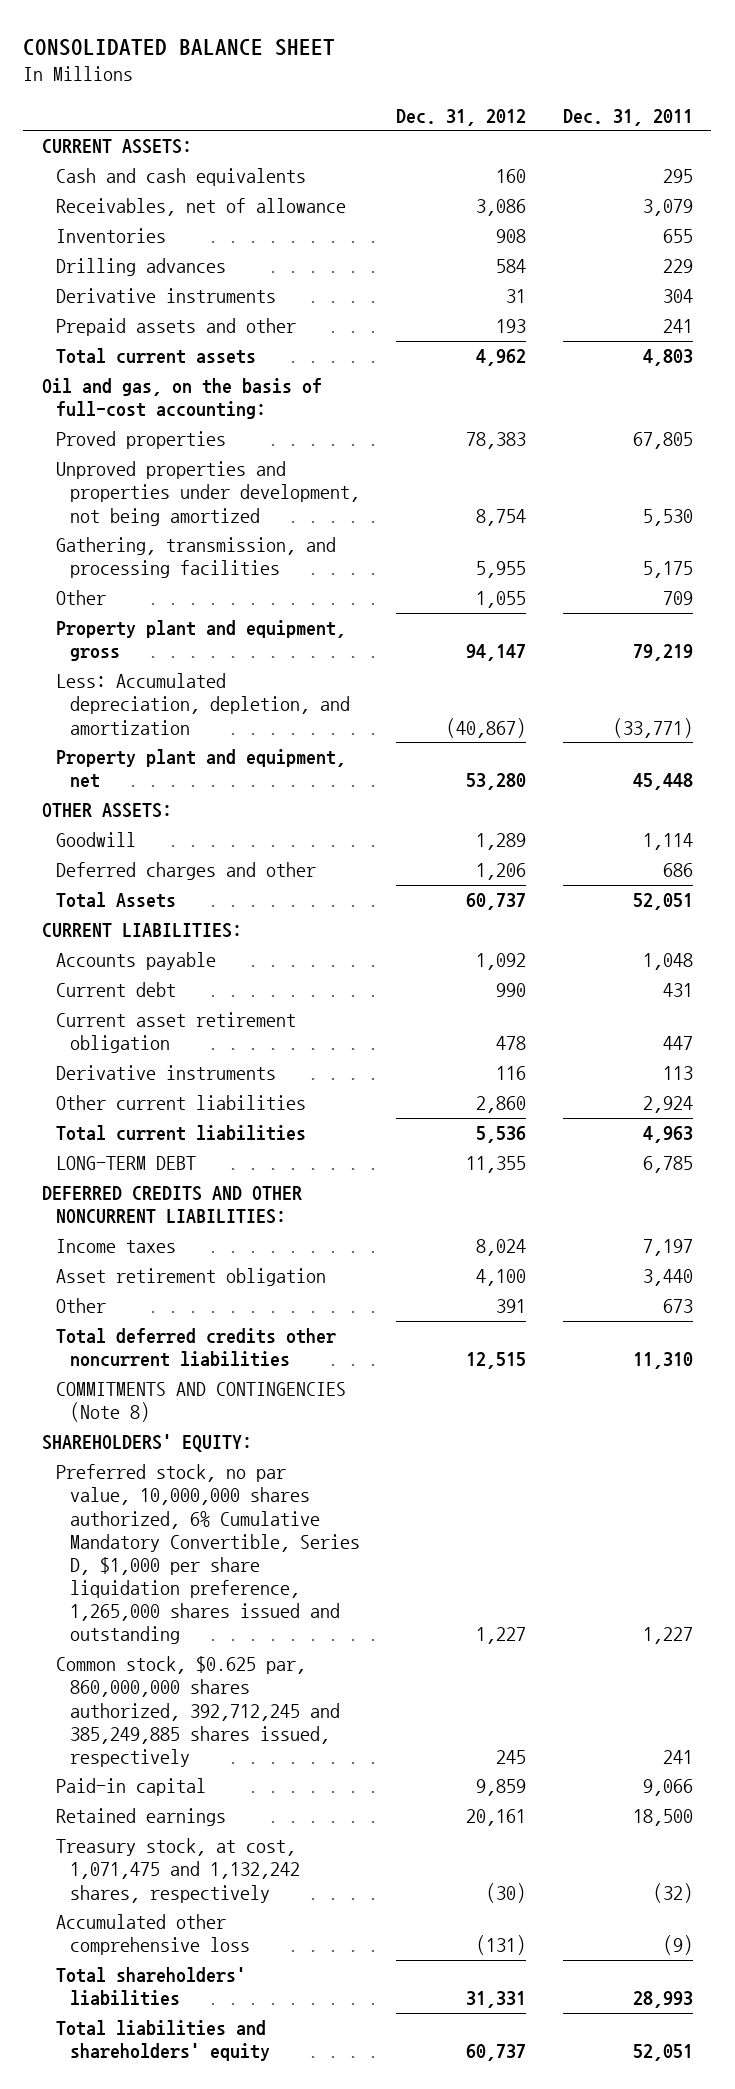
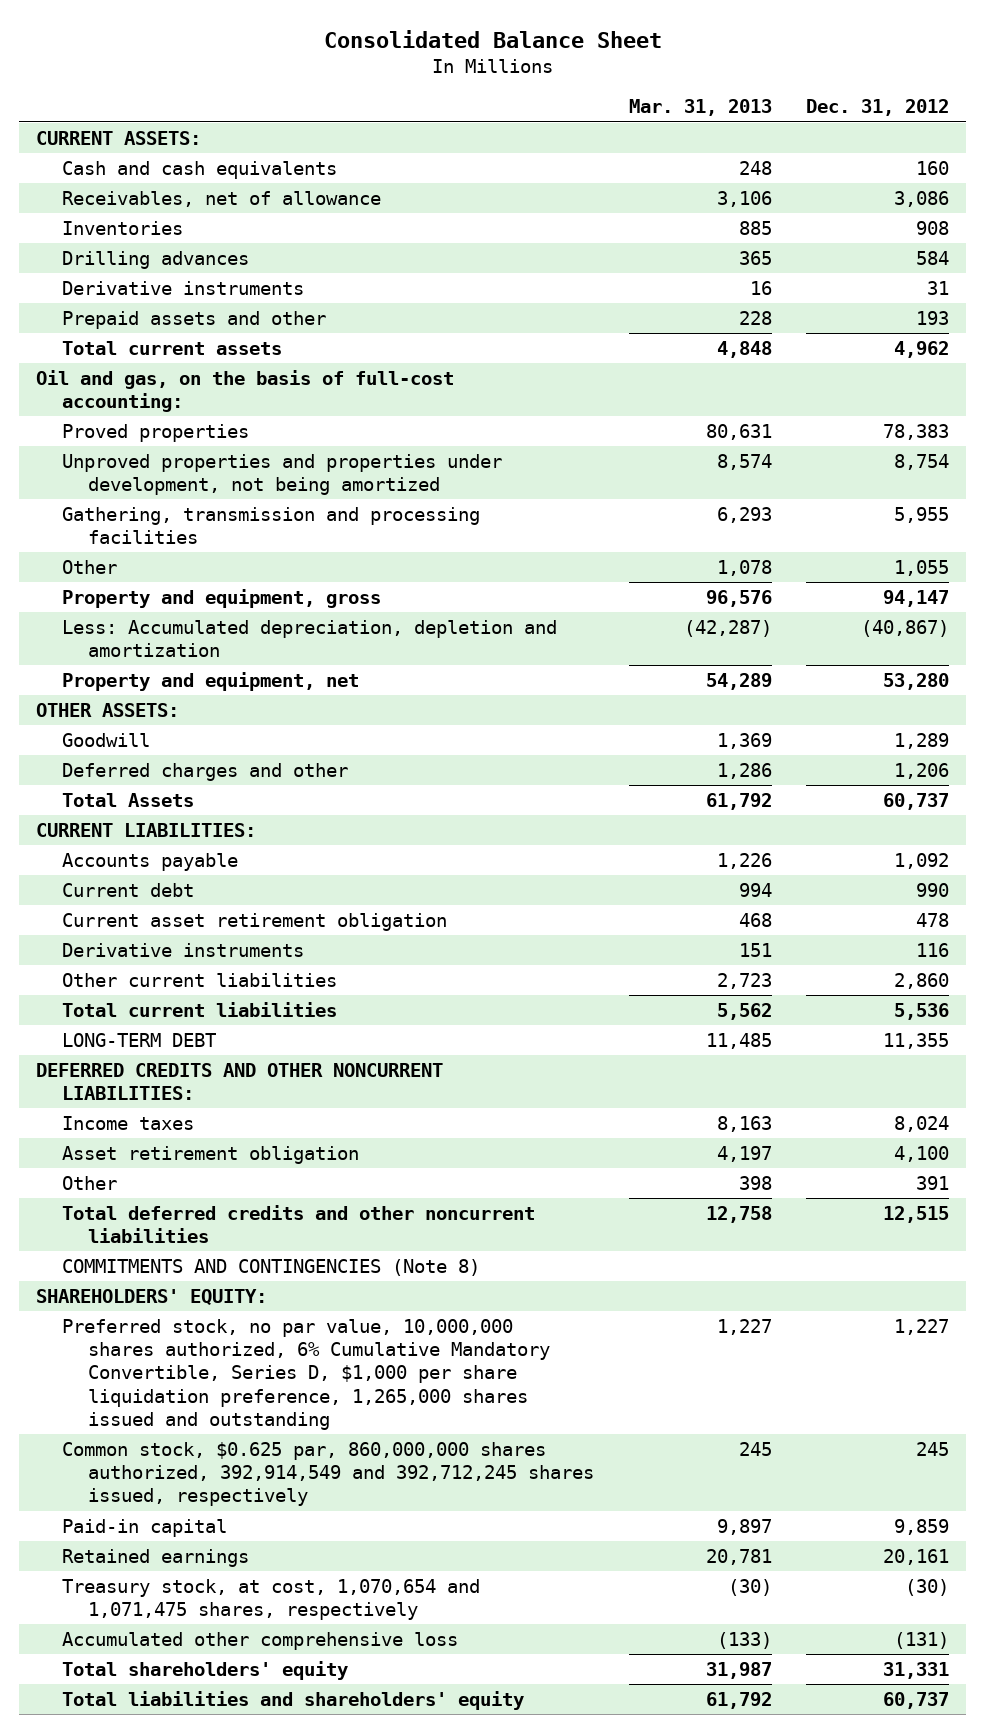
- CONSOLIDATED BALANCE SHEET
+ Consolidated Balance Sheet
- | Dec. 31, 2012 | Dec. 31, 2011
+ | Mar. 31, 2013 | Dec. 31, 2012
- Gathering, transmission, and processing facilities | 5,955 | 5,175
+ Gathering, transmission and processing facilities | 6,293 | 5,955
- Property plant and equipment, gross | 94,147 | 79,219
- Less: Accumulated depreciation, depletion, and amortization | (40,867) | (33,771)
- Property plant and equipment, net | 53,280 | 45,448
+ Property and equipment, gross | 96,576 | 94,147
+ Less: Accumulated depreciation, depletion and amortization | (42,287) | (40,867)
+ Property and equipment, net | 54,289 | 53,280
- Total deferred credits other noncurrent liabilities | 12,515 | 11,310
+ Total deferred credits and other noncurrent liabilities | 12,758 | 12,515
- Common stock, $0.625 par, 860,000,000 shares authorized, 392,712,245 and 385,249,885 shares issued, respectively | 245 | 241
+ Common stock, $0.625 par, 860,000,000 shares authorized, 392,914,549 and 392,712,245 shares issued, respectively | 245 | 245
- Treasury stock, at cost, 1,071,475 and 1,132,242 shares, respectively | (30) | (32)
+ Treasury stock, at cost, 1,070,654 and 1,071,475 shares, respectively | (30) | (30)
- Total shareholders' liabilities | 31,331 | 28,993
+ Total shareholders' equity | 31,987 | 31,331

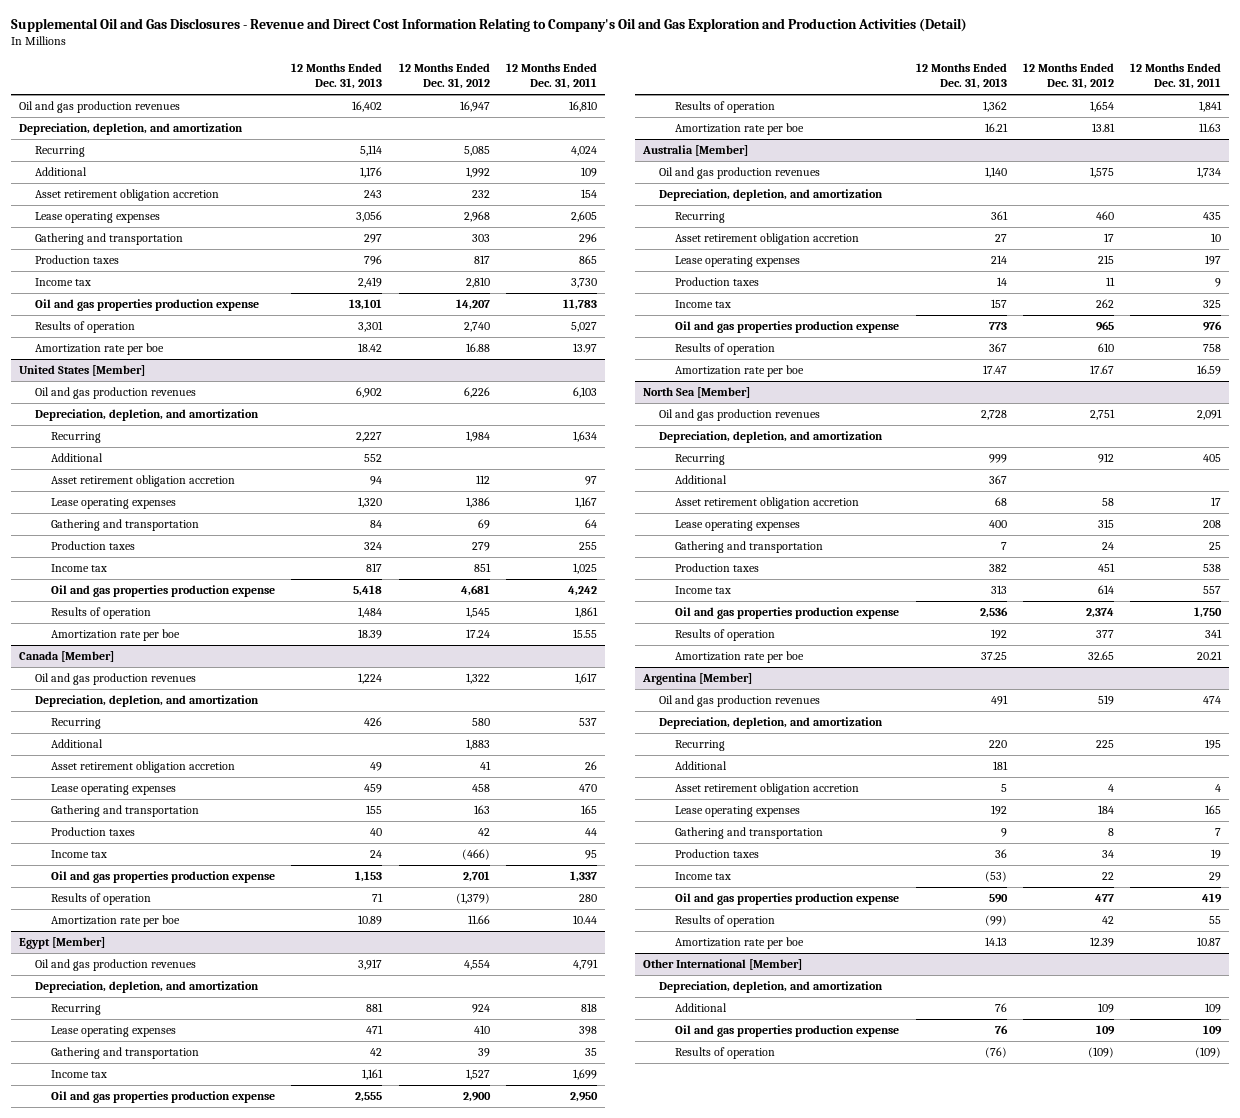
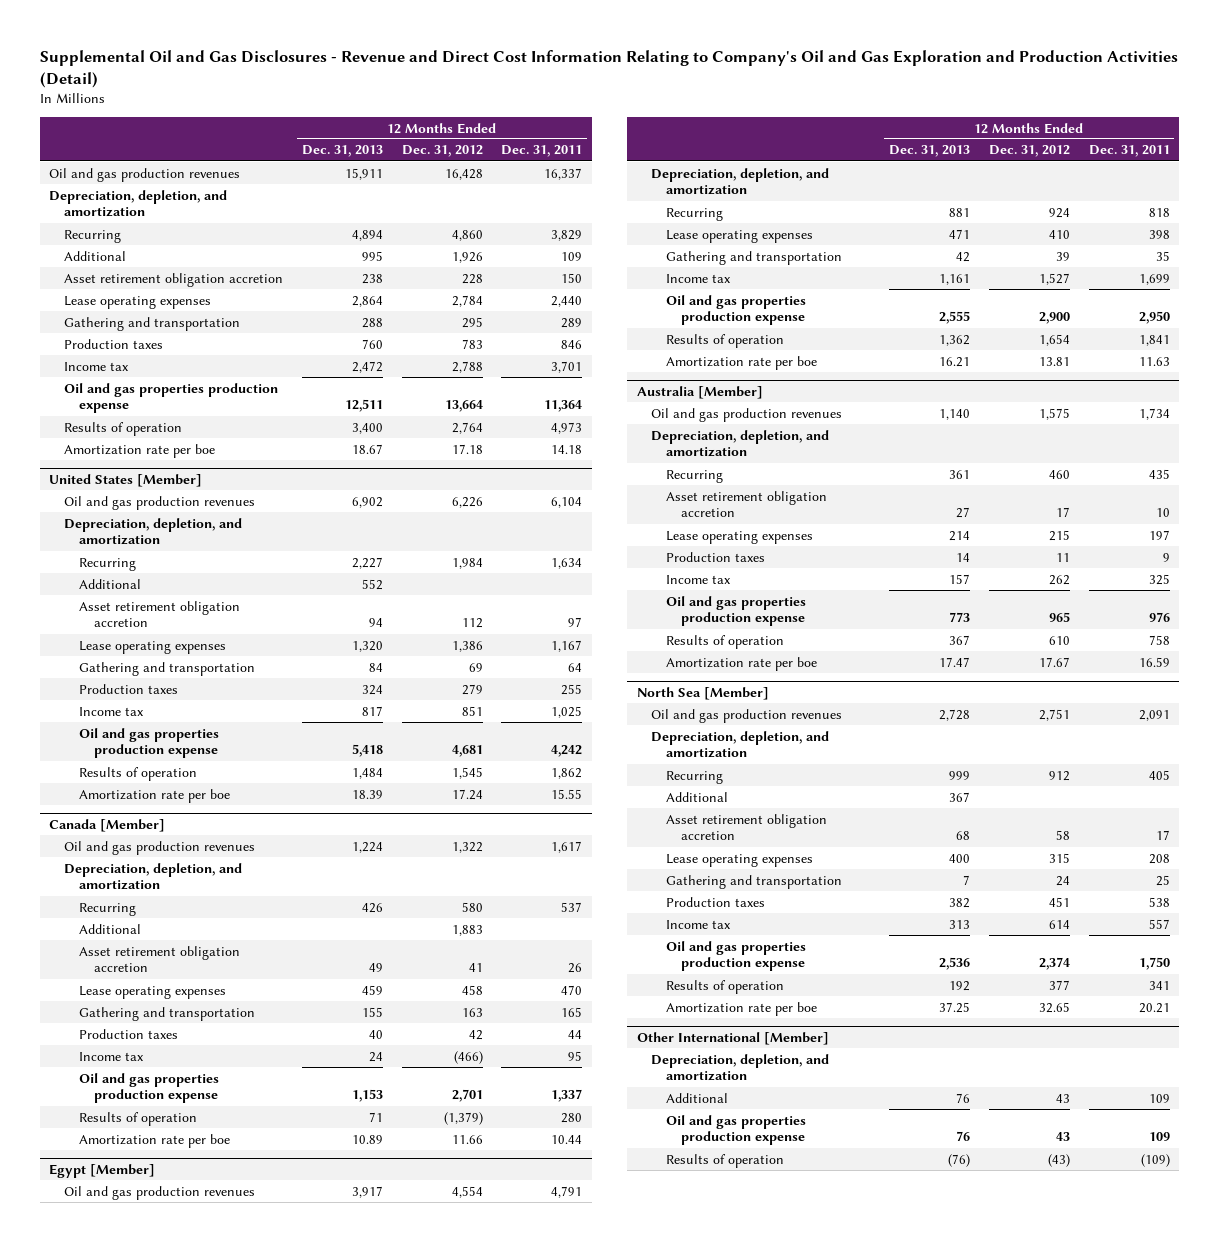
- Oil and gas production revenues | 16,402 | 16,947 | 16,810
+ Oil and gas production revenues | 15,911 | 16,428 | 16,337
- Recurring | 5,114 | 5,085 | 4,024
- Additional | 1,176 | 1,992 | 109
- Asset retirement obligation accretion | 243 | 232 | 154
- Lease operating expenses | 3,056 | 2,968 | 2,605
- Gathering and transportation | 297 | 303 | 296
- Production taxes | 796 | 817 | 865
- Income tax | 2,419 | 2,810 | 3,730
- Oil and gas properties production expense | 13,101 | 14,207 | 11,783
- Results of operation | 3,301 | 2,740 | 5,027
- Amortization rate per boe | 18.42 | 16.88 | 13.97
+ Recurring | 4,894 | 4,860 | 3,829
+ Additional | 995 | 1,926 | 109
+ Asset retirement obligation accretion | 238 | 228 | 150
+ Lease operating expenses | 2,864 | 2,784 | 2,440
+ Gathering and transportation | 288 | 295 | 289
+ Production taxes | 760 | 783 | 846
+ Income tax | 2,472 | 2,788 | 3,701
+ Oil and gas properties production expense | 12,511 | 13,664 | 11,364
+ Results of operation | 3,400 | 2,764 | 4,973
+ Amortization rate per boe | 18.67 | 17.18 | 14.18
@ United States [Member]
- Oil and gas production revenues | 6,902 | 6,226 | 6,103
+ Oil and gas production revenues | 6,902 | 6,226 | 6,104
- Results of operation | 1,484 | 1,545 | 1,861
+ Results of operation | 1,484 | 1,545 | 1,862
- Argentina [Member]
- Oil and gas production revenues | 491 | 519 | 474
- Depreciation, depletion, and amortization
- Recurring | 220 | 225 | 195
- Additional | 181 | |
- Asset retirement obligation accretion | 5 | 4 | 4
- Lease operating expenses | 192 | 184 | 165
- Gathering and transportation | 9 | 8 | 7
- Production taxes | 36 | 34 | 19
- Income tax | (53) | 22 | 29
- Oil and gas properties production expense | 590 | 477 | 419
- Results of operation | (99) | 42 | 55
- Amortization rate per boe | 14.13 | 12.39 | 10.87
@ Other International [Member]
- Additional | 76 | 109 | 109
- Oil and gas properties production expense | 76 | 109 | 109
- Results of operation | (76) | (109) | (109)
+ Additional | 76 | 43 | 109
+ Oil and gas properties production expense | 76 | 43 | 109
+ Results of operation | (76) | (43) | (109)

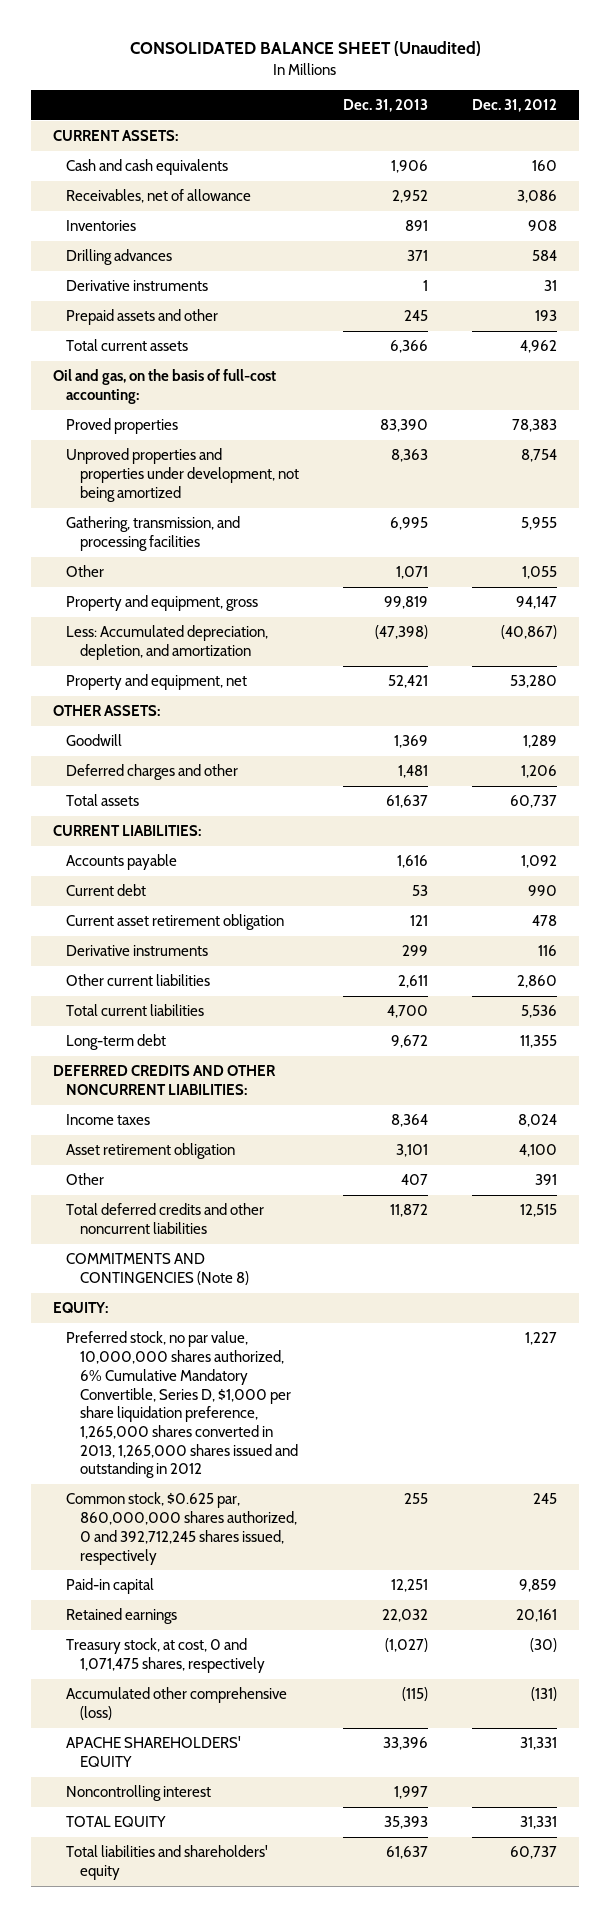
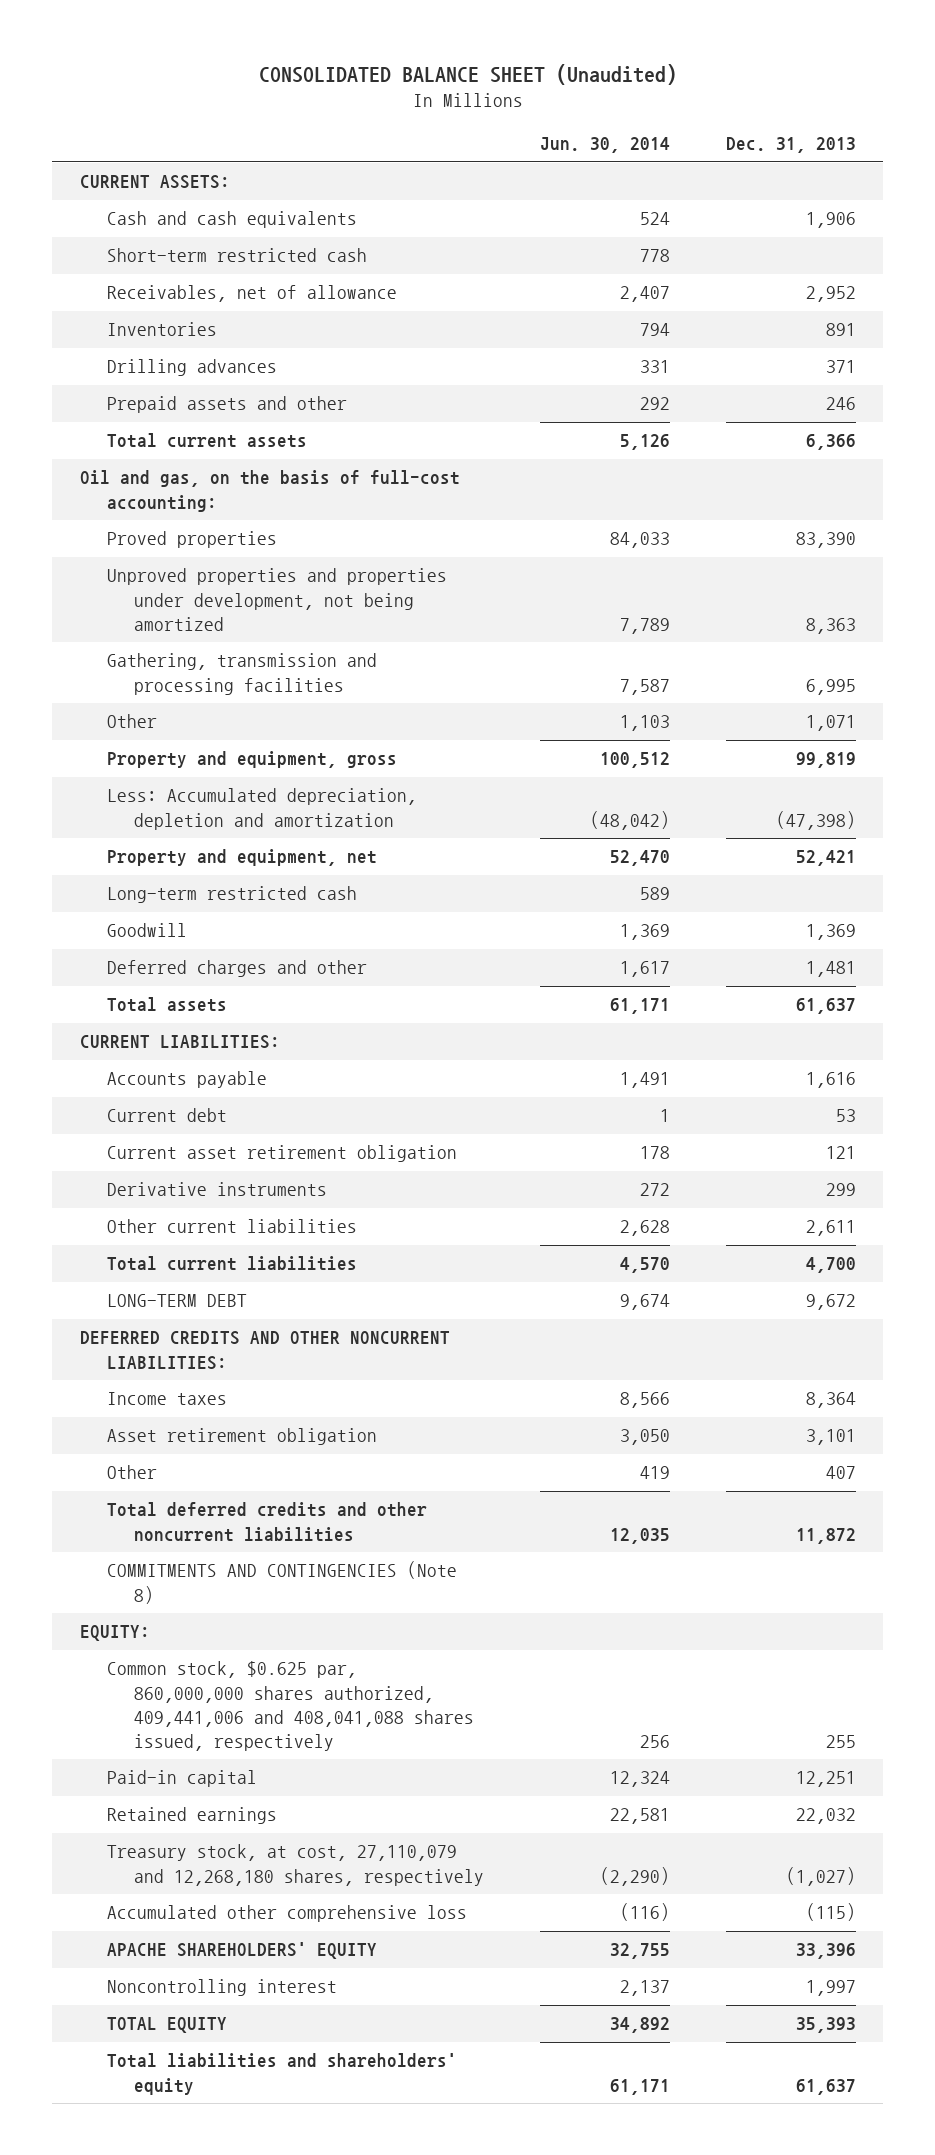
- | Dec. 31, 2013 | Dec. 31, 2012
+ | Jun. 30, 2014 | Dec. 31, 2013
+ Short-term restricted cash | 778 |
- Derivative instruments | 1 | 31
- Prepaid assets and other | 245 | 193
+ Prepaid assets and other | 292 | 246
- Gathering, transmission, and processing facilities | 6,995 | 5,955
+ Gathering, transmission and processing facilities | 7,587 | 6,995
- Less: Accumulated depreciation, depletion, and amortization | (47,398) | (40,867)
+ Less: Accumulated depreciation, depletion and amortization | (48,042) | (47,398)
- OTHER ASSETS:
+ Long-term restricted cash | 589 |
- Long-term debt | 9,672 | 11,355
+ LONG-TERM DEBT | 9,674 | 9,672
- Preferred stock, no par value, 10,000,000 shares authorized, 6% Cumulative Mandatory Convertible, Series D, $1,000 per share liquidation preference, 1,265,000 shares converted in 2013, 1,265,000 shares issued and outstanding in 2012 | | 1,227
- Common stock, $0.625 par, 860,000,000 shares authorized, 0 and 392,712,245 shares issued, respectively | 255 | 245
+ Common stock, $0.625 par, 860,000,000 shares authorized, 409,441,006 and 408,041,088 shares issued, respectively | 256 | 255
- Treasury stock, at cost, 0 and 1,071,475 shares, respectively | (1,027) | (30)
- Accumulated other comprehensive (loss) | (115) | (131)
+ Treasury stock, at cost, 27,110,079 and 12,268,180 shares, respectively | (2,290) | (1,027)
+ Accumulated other comprehensive loss | (116) | (115)

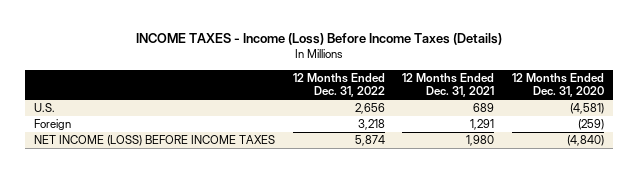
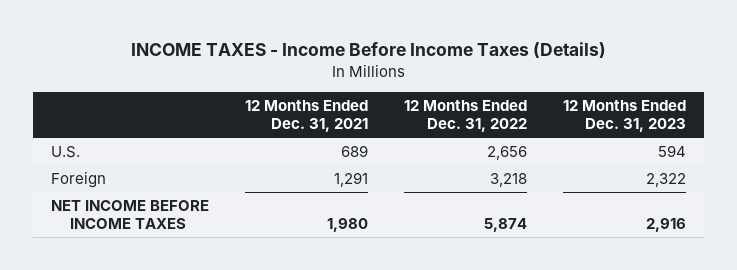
- INCOME TAXES - Income (Loss) Before Income Taxes (Details)
+ INCOME TAXES - Income Before Income Taxes (Details)
- | 12 Months Ended Dec. 31, 2022 | 12 Months Ended Dec. 31, 2021 | 12 Months Ended Dec. 31, 2020
+ | 12 Months Ended Dec. 31, 2021 | 12 Months Ended Dec. 31, 2022 | 12 Months Ended Dec. 31, 2023
- NET INCOME (LOSS) BEFORE INCOME TAXES | 5,874 | 1,980 | (4,840)
+ NET INCOME BEFORE INCOME TAXES | 1,980 | 5,874 | 2,916

